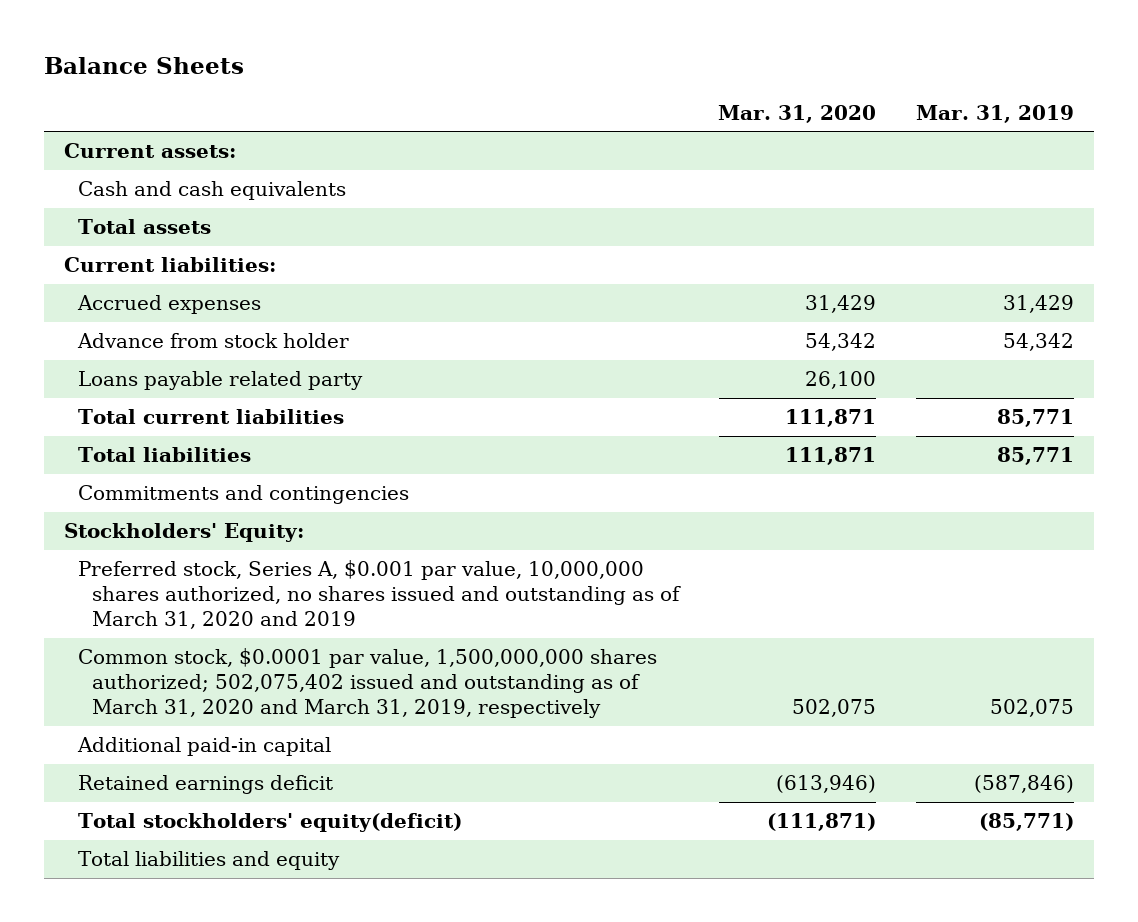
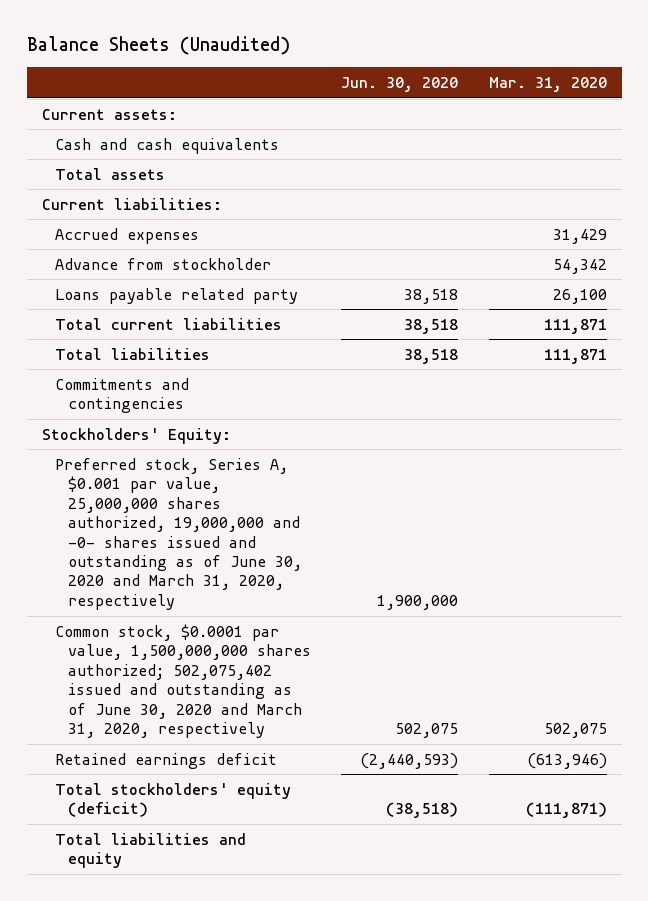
- Balance Sheets
+ Balance Sheets (Unaudited)
- | Mar. 31, 2020 | Mar. 31, 2019
+ | Jun. 30, 2020 | Mar. 31, 2020
- Advance from stock holder | 54,342 | 54,342
+ Advance from stockholder | | 54,342
- Preferred stock, Series A, $0.001 par value, 10,000,000 shares authorized, no shares issued and outstanding as of March 31, 2020 and 2019
- Common stock, $0.0001 par value, 1,500,000,000 shares authorized; 502,075,402 issued and outstanding as of March 31, 2020 and March 31, 2019, respectively | 502,075 | 502,075
- Additional paid-in capital
+ Preferred stock, Series A, $0.001 par value, 25,000,000 shares authorized, 19,000,000 and -0- shares issued and outstanding as of June 30, 2020 and March 31, 2020, respectively | 1,900,000 |
+ Common stock, $0.0001 par value, 1,500,000,000 shares authorized; 502,075,402 issued and outstanding as of June 30, 2020 and March 31, 2020, respectively | 502,075 | 502,075
- Total stockholders' equity(deficit) | (111,871) | (85,771)
+ Total stockholders' equity (deficit) | (38,518) | (111,871)

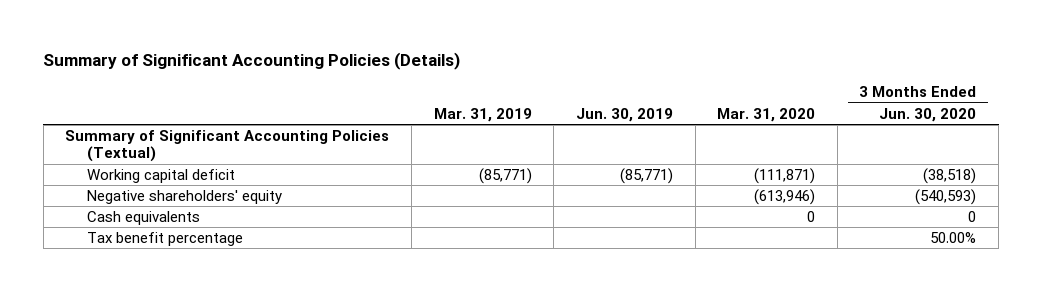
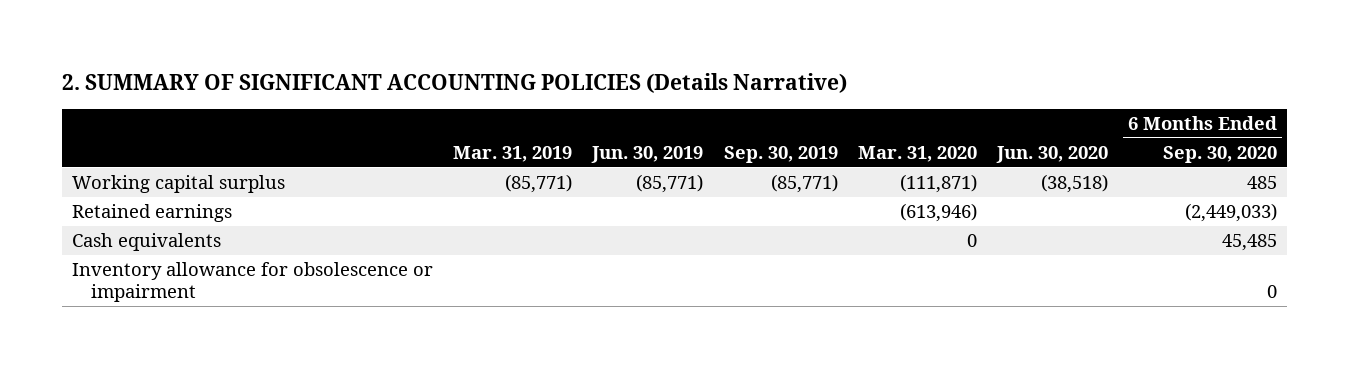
- Summary of Significant Accounting Policies (Details)
+ 2. SUMMARY OF SIGNIFICANT ACCOUNTING POLICIES (Details Narrative)
- | Mar. 31, 2019 | Jun. 30, 2019 | Mar. 31, 2020 | 3 Months Ended Jun. 30, 2020
+ | Mar. 31, 2019 | Jun. 30, 2019 | Sep. 30, 2019 | Mar. 31, 2020 | Jun. 30, 2020 | 6 Months Ended Sep. 30, 2020
- Summary of Significant Accounting Policies (Textual)
- Working capital deficit | (85,771) | (85,771) | (111,871) | (38,518)
- Negative shareholders' equity | | | (613,946) | (540,593)
+ Working capital surplus | (85,771) | (85,771) | (85,771) | (111,871) | (38,518) | 485
+ Retained earnings | | | | (613,946) | | (2,449,033)
- Tax benefit percentage | | | | 50.00%
+ Inventory allowance for obsolescence or impairment | | | | | | 0

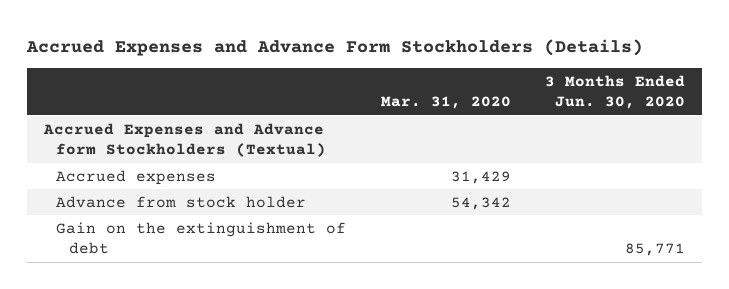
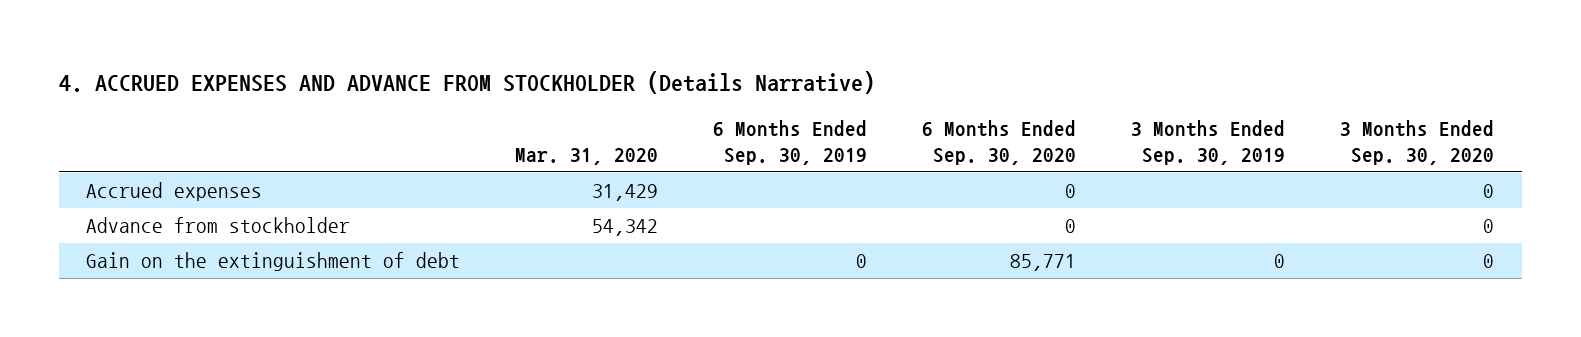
- Accrued Expenses and Advance Form Stockholders (Details)
+ 4. ACCRUED EXPENSES AND ADVANCE FROM STOCKHOLDER (Details Narrative)
- | Mar. 31, 2020 | 3 Months Ended Jun. 30, 2020
+ | Mar. 31, 2020 | 6 Months Ended Sep. 30, 2019 | 6 Months Ended Sep. 30, 2020 | 3 Months Ended Sep. 30, 2019 | 3 Months Ended Sep. 30, 2020
- Accrued Expenses and Advance form Stockholders (Textual)
- Advance from stock holder | 54,342 |
+ Advance from stockholder | 54,342 | | 0 | | 0

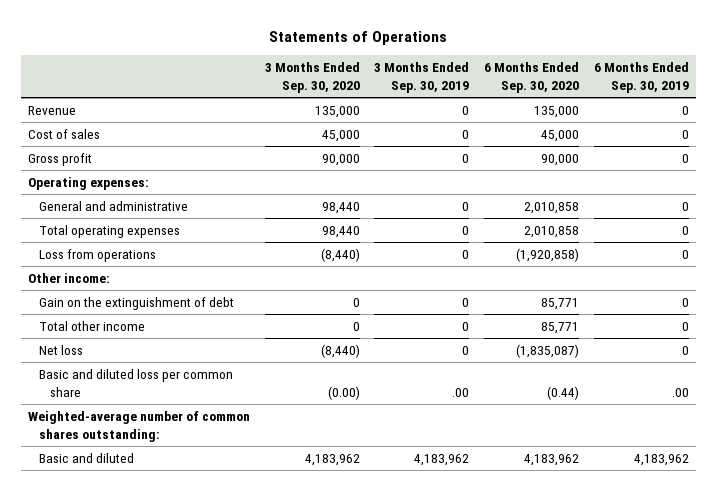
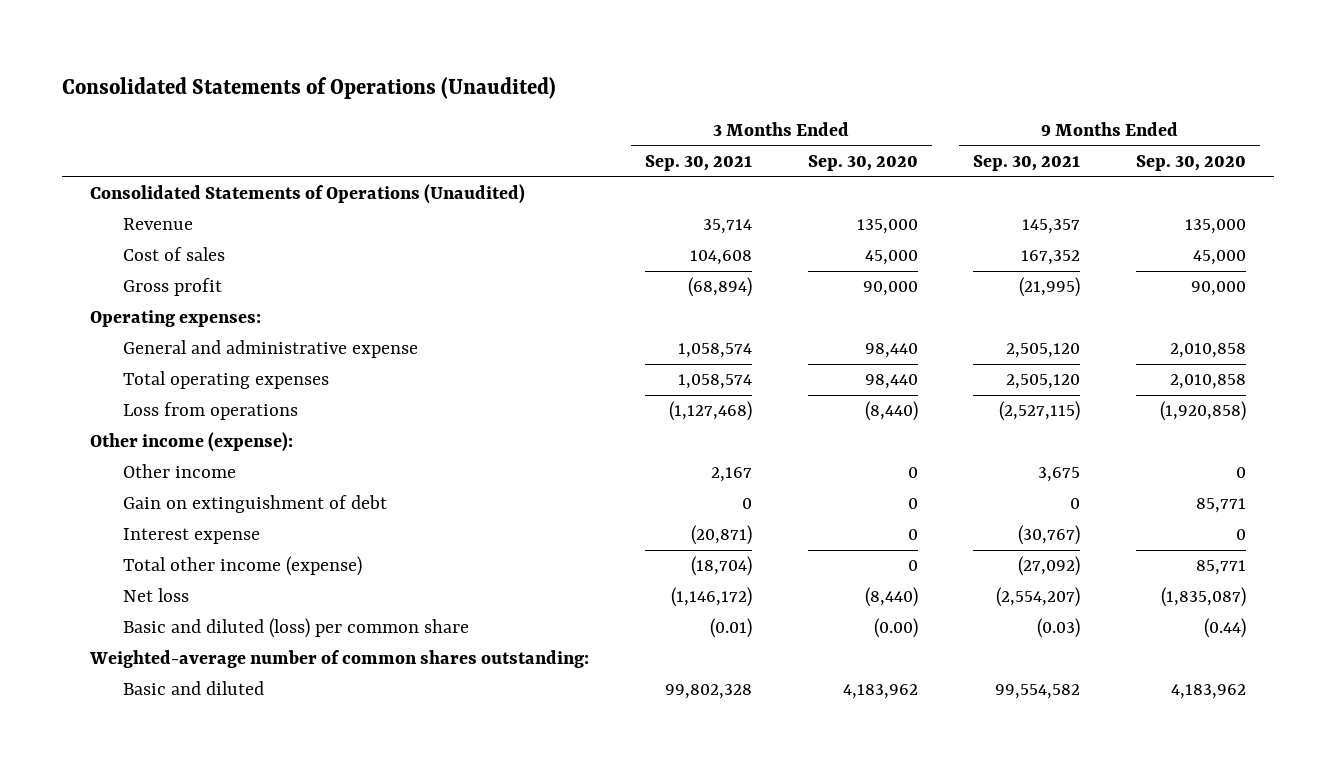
- Statements of Operations
+ Consolidated Statements of Operations (Unaudited)
- | 3 Months Ended Sep. 30, 2020 | 3 Months Ended Sep. 30, 2019 | 6 Months Ended Sep. 30, 2020 | 6 Months Ended Sep. 30, 2019
+ | 3 Months Ended Sep. 30, 2021 | 3 Months Ended Sep. 30, 2020 | 9 Months Ended Sep. 30, 2021 | 9 Months Ended Sep. 30, 2020
+ Consolidated Statements of Operations (Unaudited)
- General and administrative | 98,440 | 0 | 2,010,858 | 0
+ General and administrative expense | 1,058,574 | 98,440 | 2,505,120 | 2,010,858
- Other income:
- Gain on the extinguishment of debt | 0 | 0 | 85,771 | 0
- Total other income | 0 | 0 | 85,771 | 0
+ Other income (expense):
+ Other income | 2,167 | 0 | 3,675 | 0
+ Gain on extinguishment of debt | 0 | 0 | 0 | 85,771
+ Interest expense | (20,871) | 0 | (30,767) | 0
+ Total other income (expense) | (18,704) | 0 | (27,092) | 85,771
- Basic and diluted loss per common share | (0.00) | .00 | (0.44) | .00
+ Basic and diluted (loss) per common share | (0.01) | (0.00) | (0.03) | (0.44)

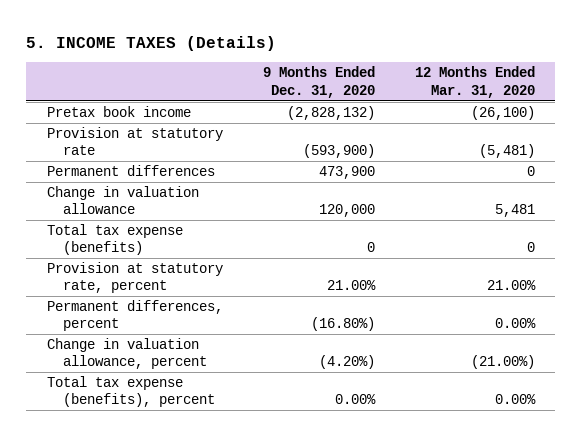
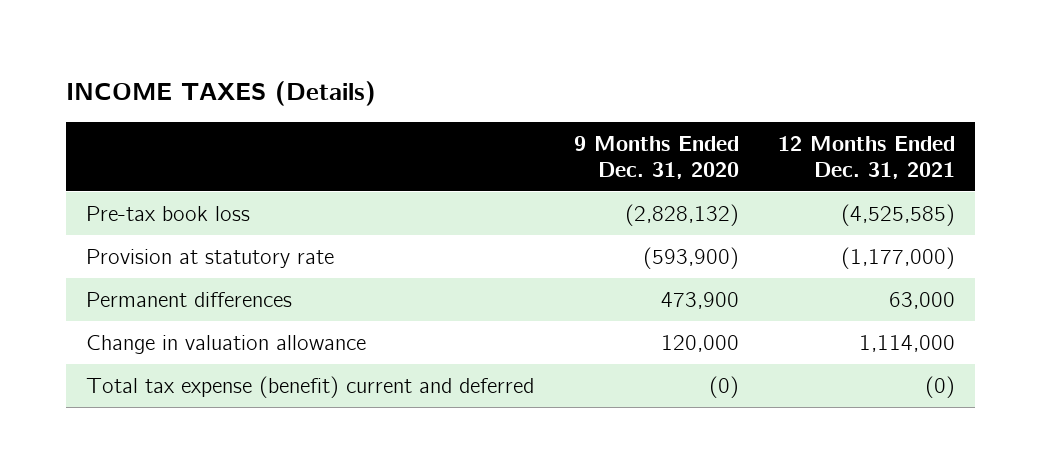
- 5. INCOME TAXES (Details)
+ INCOME TAXES (Details)
- | 9 Months Ended Dec. 31, 2020 | 12 Months Ended Mar. 31, 2020
+ | 9 Months Ended Dec. 31, 2020 | 12 Months Ended Dec. 31, 2021
- Pretax book income | (2,828,132) | (26,100)
+ Pre-tax book loss | (2,828,132) | (4,525,585)
- Total tax expense (benefits) | 0 | 0
- Provision at statutory rate, percent | 21.00% | 21.00%
- Permanent differences, percent | (16.80%) | 0.00%
- Change in valuation allowance, percent | (4.20%) | (21.00%)
- Total tax expense (benefits), percent | 0.00% | 0.00%
+ Total tax expense (benefit) current and deferred | (0) | (0)

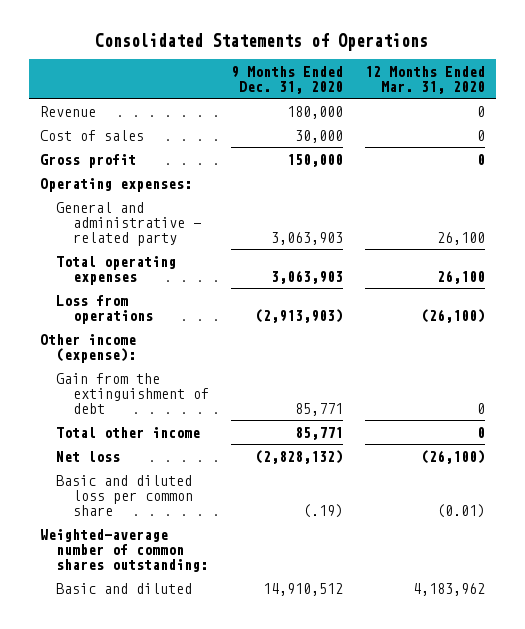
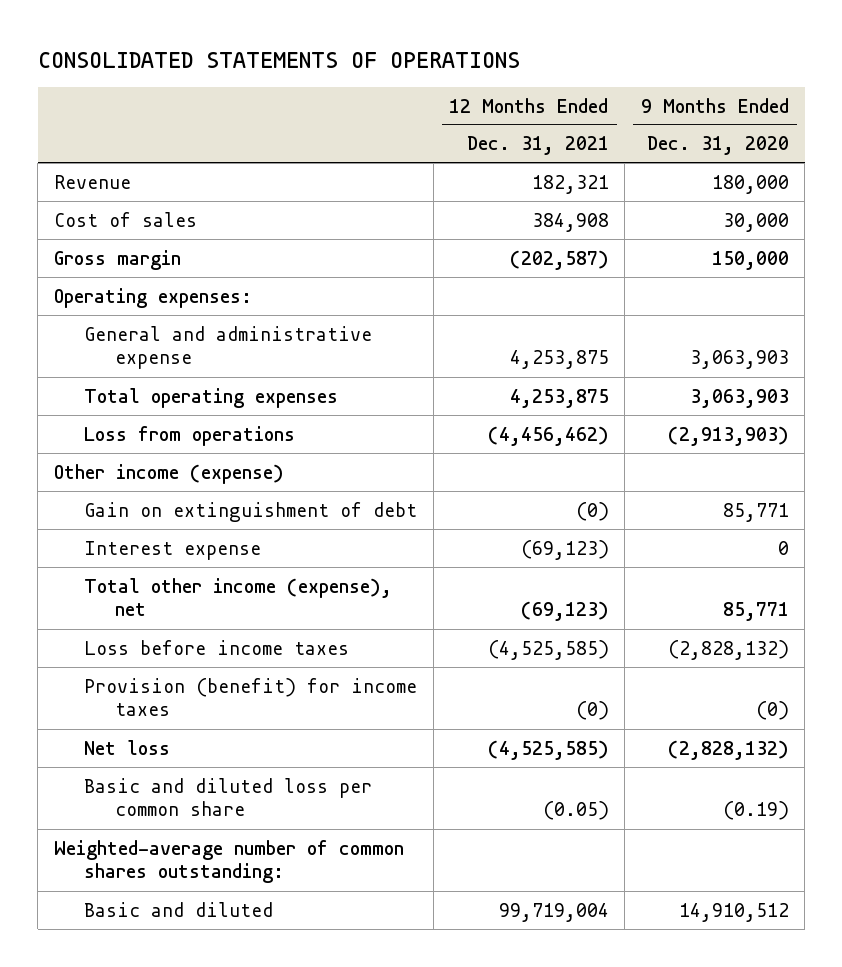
- Consolidated Statements of Operations
+ CONSOLIDATED STATEMENTS OF OPERATIONS
- | 9 Months Ended Dec. 31, 2020 | 12 Months Ended Mar. 31, 2020
+ | 12 Months Ended Dec. 31, 2021 | 9 Months Ended Dec. 31, 2020
- Gross profit | 150,000 | 0
+ Gross margin | (202,587) | 150,000
- General and administrative - related party | 3,063,903 | 26,100
+ General and administrative expense | 4,253,875 | 3,063,903
- Other income (expense):
- Gain from the extinguishment of debt | 85,771 | 0
- Total other income | 85,771 | 0
+ Other income (expense)
+ Gain on extinguishment of debt | (0) | 85,771
+ Interest expense | (69,123) | 0
+ Total other income (expense), net | (69,123) | 85,771
+ Loss before income taxes | (4,525,585) | (2,828,132)
+ Provision (benefit) for income taxes | (0) | (0)
- Basic and diluted loss per common share | (.19) | (0.01)
+ Basic and diluted loss per common share | (0.05) | (0.19)

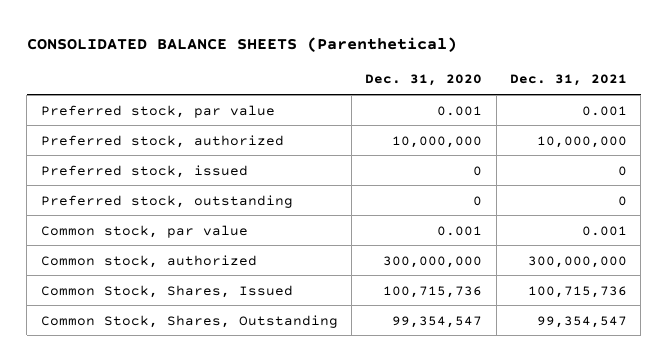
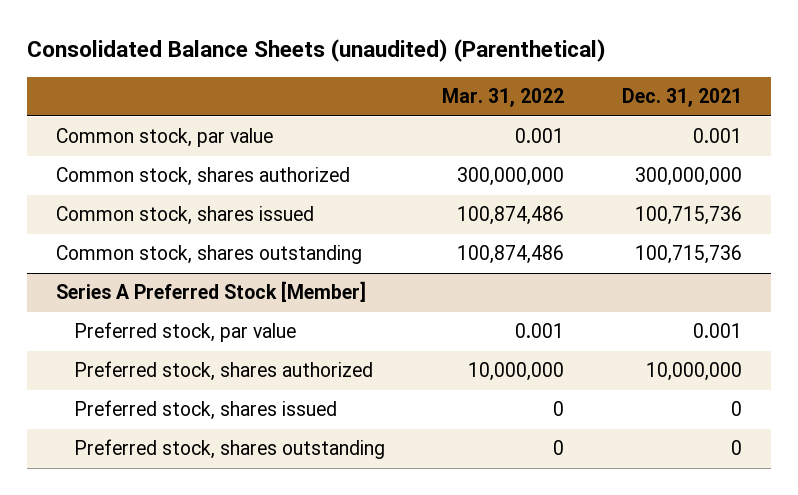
- CONSOLIDATED BALANCE SHEETS (Parenthetical)
+ Consolidated Balance Sheets (unaudited) (Parenthetical)
- | Dec. 31, 2020 | Dec. 31, 2021
+ | Mar. 31, 2022 | Dec. 31, 2021
- Preferred stock, par value | 0.001 | 0.001
- Preferred stock, authorized | 10,000,000 | 10,000,000
- Preferred stock, issued | 0 | 0
- Preferred stock, outstanding | 0 | 0
- Common stock, authorized | 300,000,000 | 300,000,000
- Common Stock, Shares, Issued | 100,715,736 | 100,715,736
- Common Stock, Shares, Outstanding | 99,354,547 | 99,354,547
+ Common stock, shares authorized | 300,000,000 | 300,000,000
+ Common stock, shares issued | 100,874,486 | 100,715,736
+ Common stock, shares outstanding | 100,874,486 | 100,715,736
+ Series A Preferred Stock [Member]
+ Preferred stock, par value | 0.001 | 0.001
+ Preferred stock, shares authorized | 10,000,000 | 10,000,000
+ Preferred stock, shares issued | 0 | 0
+ Preferred stock, shares outstanding | 0 | 0

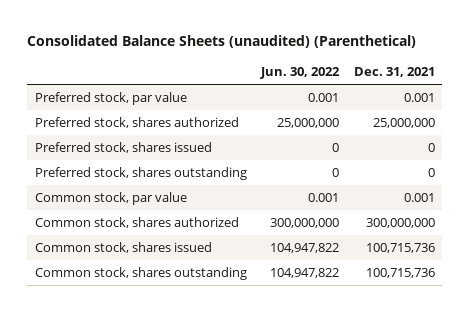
- | Mar. 31, 2022 | Dec. 31, 2021
+ | Jun. 30, 2022 | Dec. 31, 2021
+ Preferred stock, par value | 0.001 | 0.001
+ Preferred stock, shares authorized | 25,000,000 | 25,000,000
+ Preferred stock, shares issued | 0 | 0
+ Preferred stock, shares outstanding | 0 | 0
- Series A Preferred Stock [Member]
- Preferred stock, par value | 0.001 | 0.001
- Preferred stock, shares authorized | 10,000,000 | 10,000,000
- Preferred stock, shares issued | 0 | 0
- Preferred stock, shares outstanding | 0 | 0

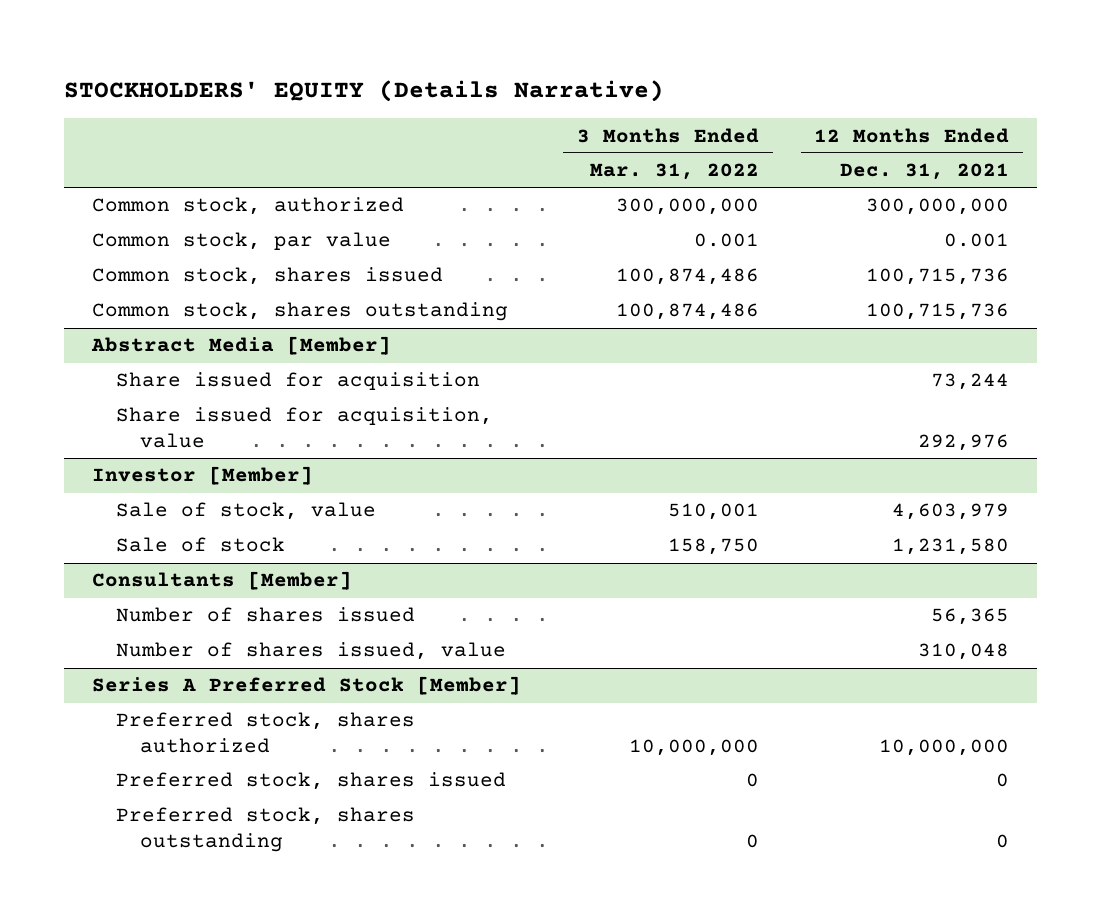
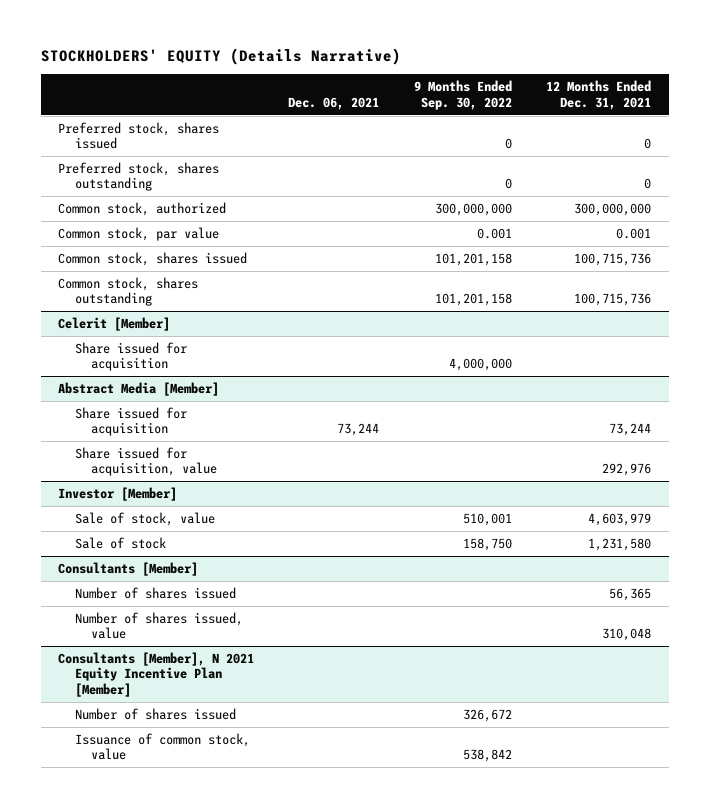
- | 3 Months Ended Mar. 31, 2022 | 12 Months Ended Dec. 31, 2021
+ | Dec. 06, 2021 | 9 Months Ended Sep. 30, 2022 | 12 Months Ended Dec. 31, 2021
+ Preferred stock, shares issued | | 0 | 0
+ Preferred stock, shares outstanding | | 0 | 0
+ Celerit [Member]
+ Share issued for acquisition | | 4,000,000 |
- Series A Preferred Stock [Member]
- Preferred stock, shares authorized | 10,000,000 | 10,000,000
- Preferred stock, shares issued | 0 | 0
- Preferred stock, shares outstanding | 0 | 0
+ Consultants [Member], N 2021 Equity Incentive Plan [Member]
+ Number of shares issued | | 326,672 |
+ Issuance of common stock, value | | 538,842 |

